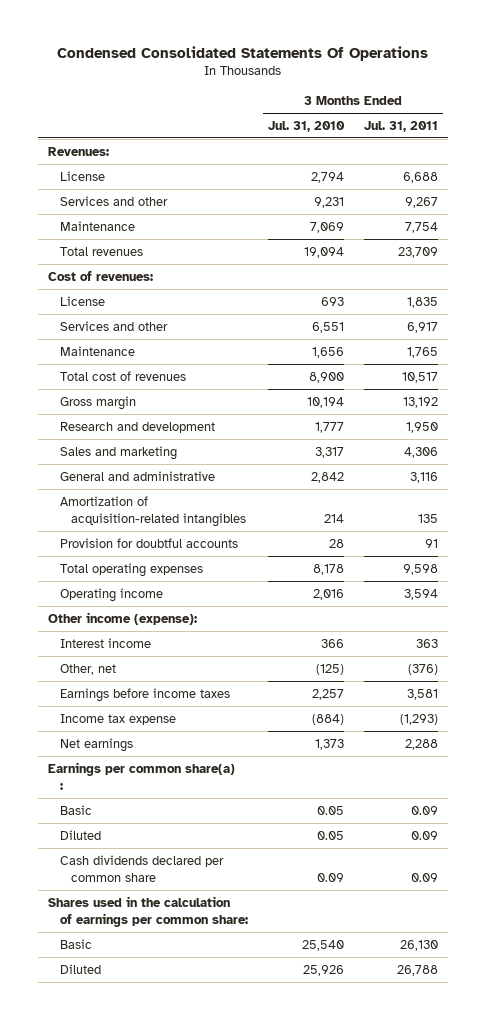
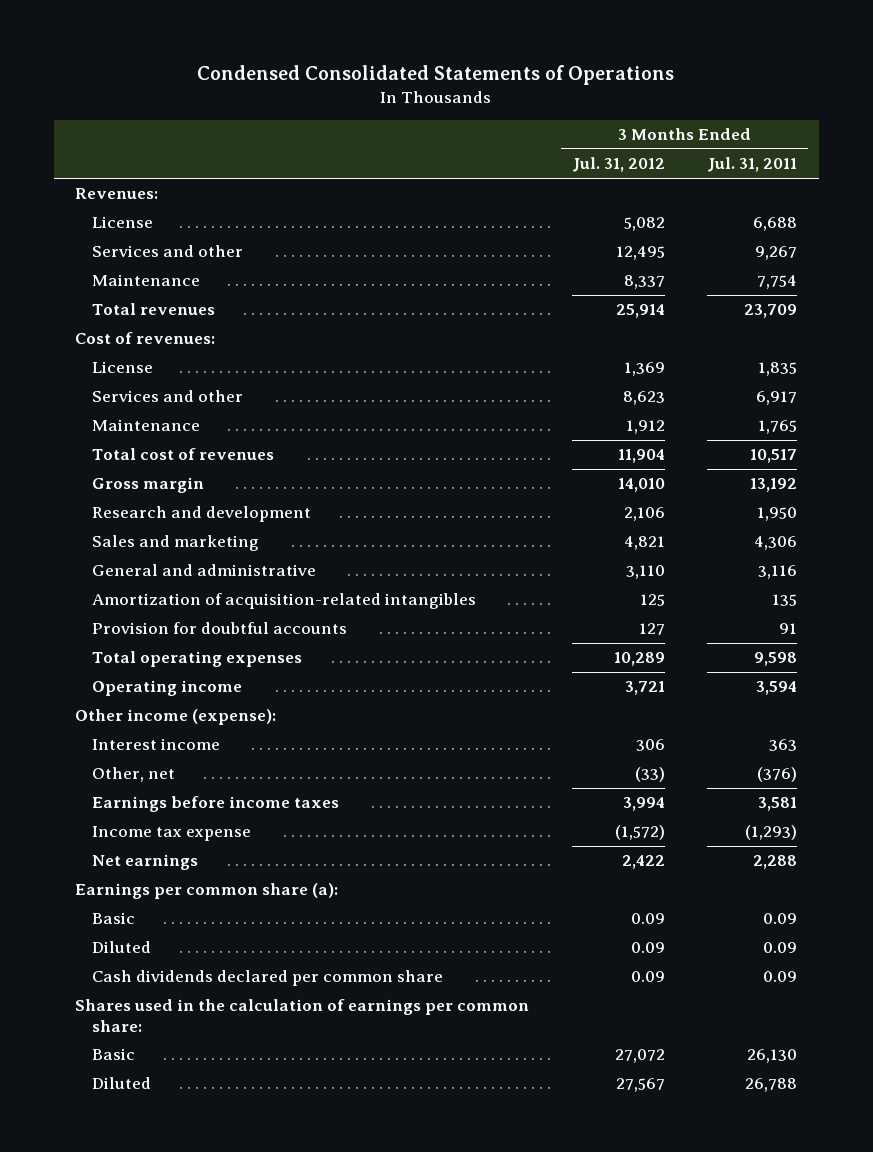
- Condensed Consolidated Statements Of Operations
+ Condensed Consolidated Statements of Operations
- | 3 Months Ended Jul. 31, 2010 | 3 Months Ended Jul. 31, 2011
+ | 3 Months Ended Jul. 31, 2012 | 3 Months Ended Jul. 31, 2011
- Earnings per common share(a) :
+ Earnings per common share (a):

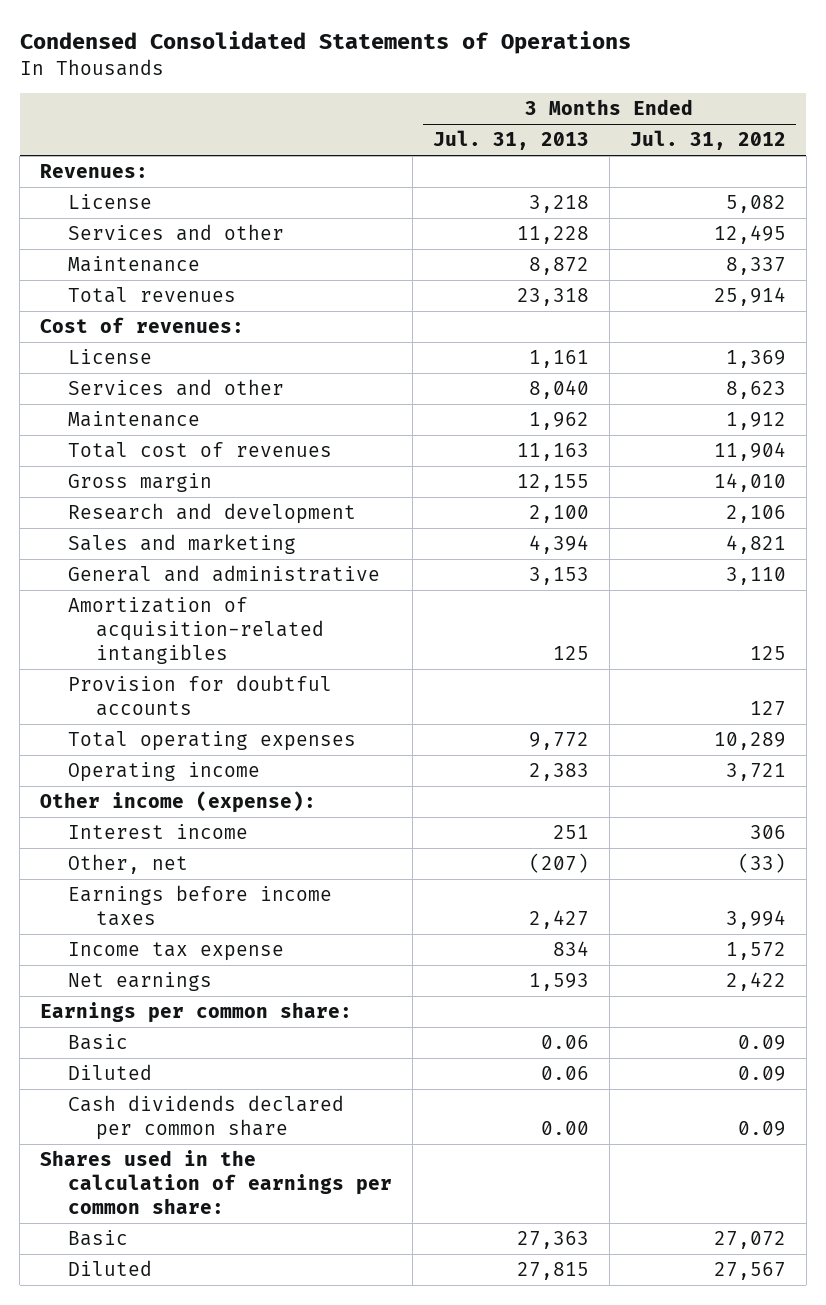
- | 3 Months Ended Jul. 31, 2012 | 3 Months Ended Jul. 31, 2011
+ | 3 Months Ended Jul. 31, 2013 | 3 Months Ended Jul. 31, 2012
- Income tax expense | (1,572) | (1,293)
+ Income tax expense | 834 | 1,572
- Earnings per common share (a):
+ Earnings per common share:

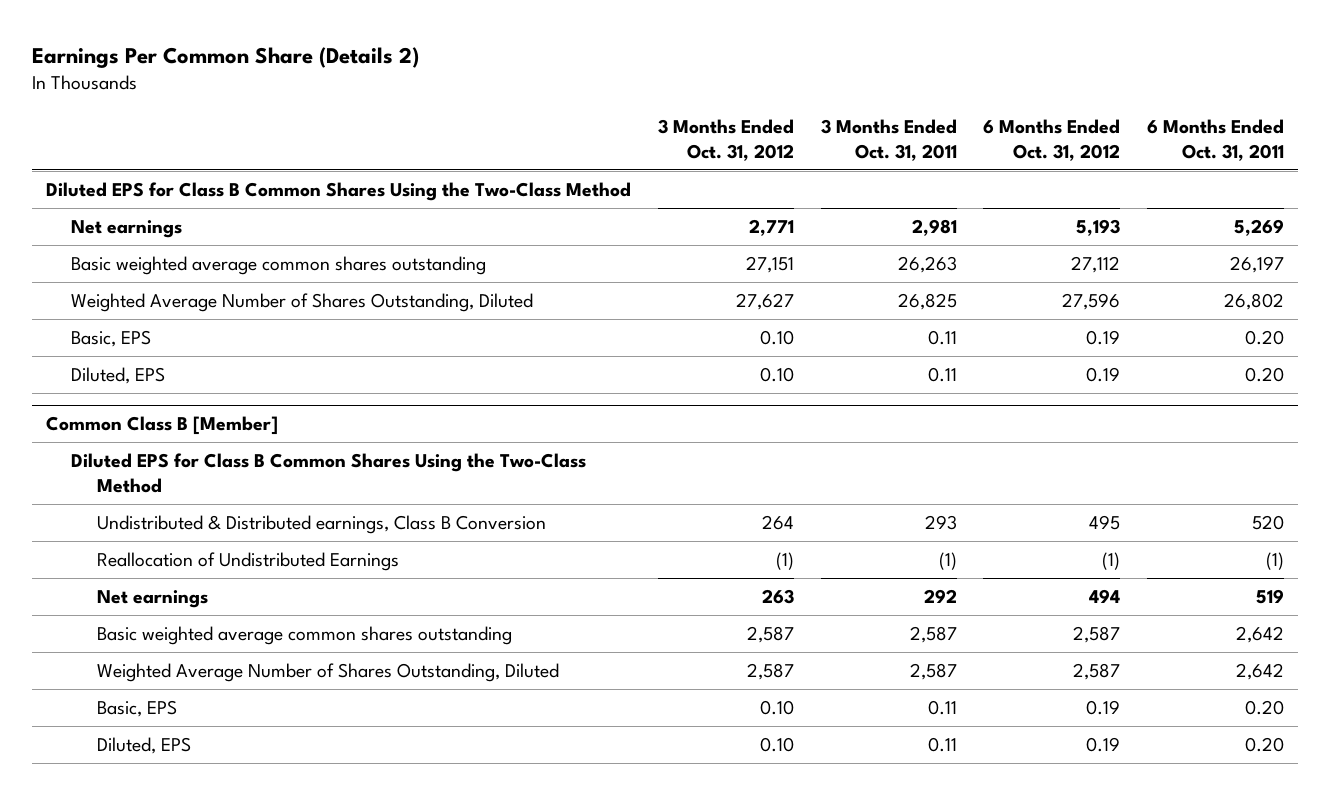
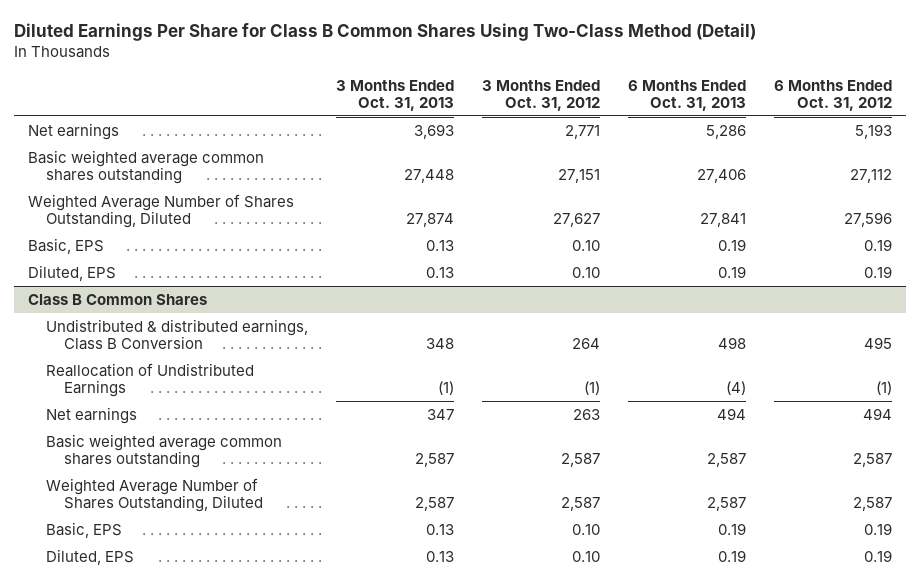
- Earnings Per Common Share (Details 2)
+ Diluted Earnings Per Share for Class B Common Shares Using Two-Class Method (Detail)
- | 3 Months Ended Oct. 31, 2012 | 3 Months Ended Oct. 31, 2011 | 6 Months Ended Oct. 31, 2012 | 6 Months Ended Oct. 31, 2011
+ | 3 Months Ended Oct. 31, 2013 | 3 Months Ended Oct. 31, 2012 | 6 Months Ended Oct. 31, 2013 | 6 Months Ended Oct. 31, 2012
- Diluted EPS for Class B Common Shares Using the Two-Class Method
- Common Class B [Member]
- Diluted EPS for Class B Common Shares Using the Two-Class Method
- Undistributed & Distributed earnings, Class B Conversion | 264 | 293 | 495 | 520
+ Class B Common Shares
+ Undistributed & distributed earnings, Class B Conversion | 348 | 264 | 498 | 495

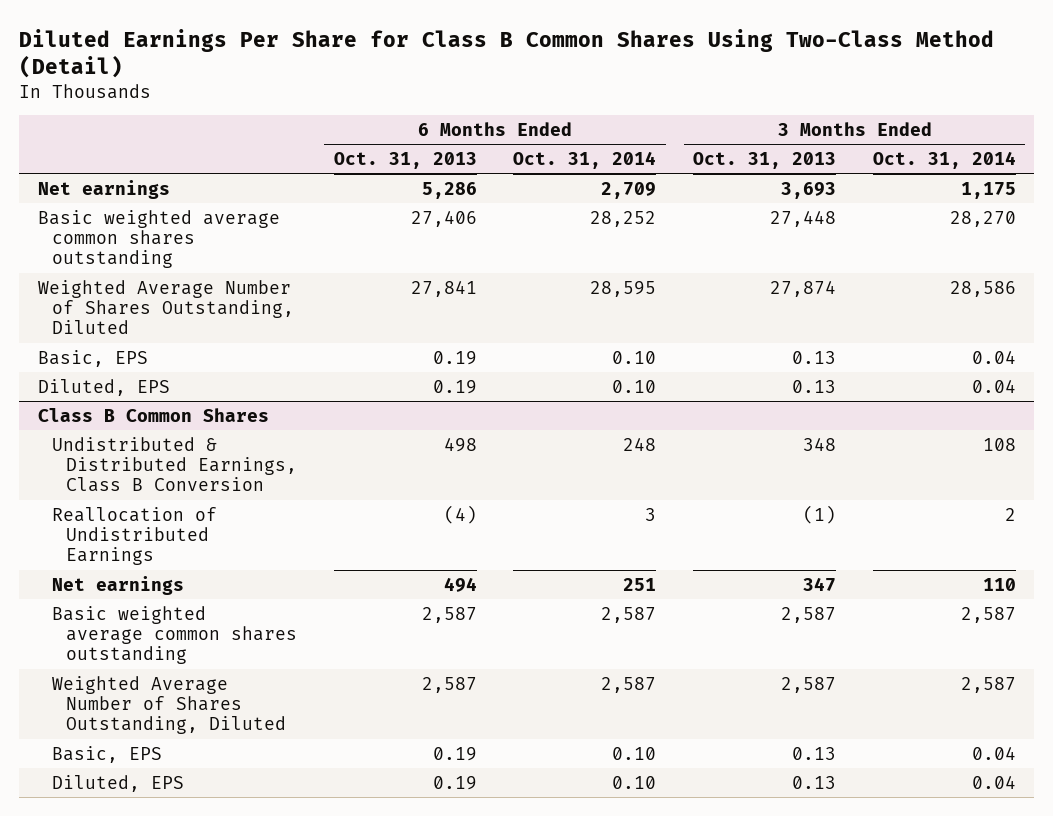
- | 3 Months Ended Oct. 31, 2013 | 3 Months Ended Oct. 31, 2012 | 6 Months Ended Oct. 31, 2013 | 6 Months Ended Oct. 31, 2012
+ | 6 Months Ended Oct. 31, 2013 | 6 Months Ended Oct. 31, 2014 | 3 Months Ended Oct. 31, 2013 | 3 Months Ended Oct. 31, 2014
@ Class B Common Shares
- Undistributed & distributed earnings, Class B Conversion | 348 | 264 | 498 | 495
+ Undistributed & Distributed Earnings, Class B Conversion | 498 | 248 | 348 | 108

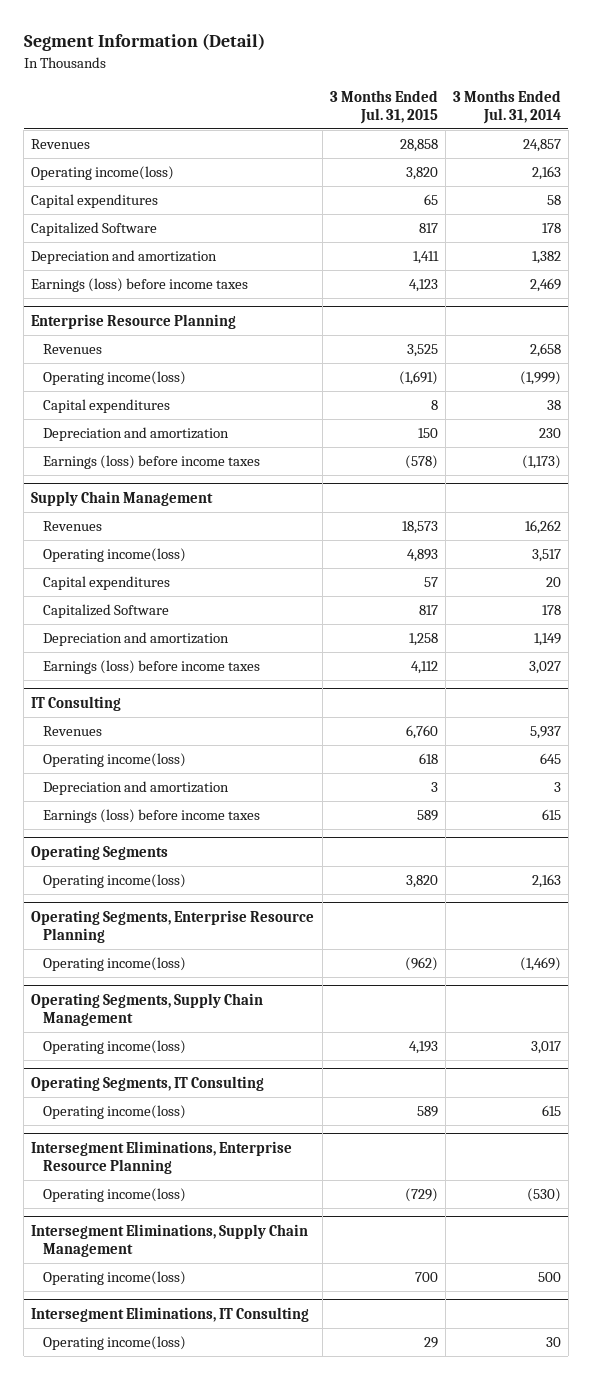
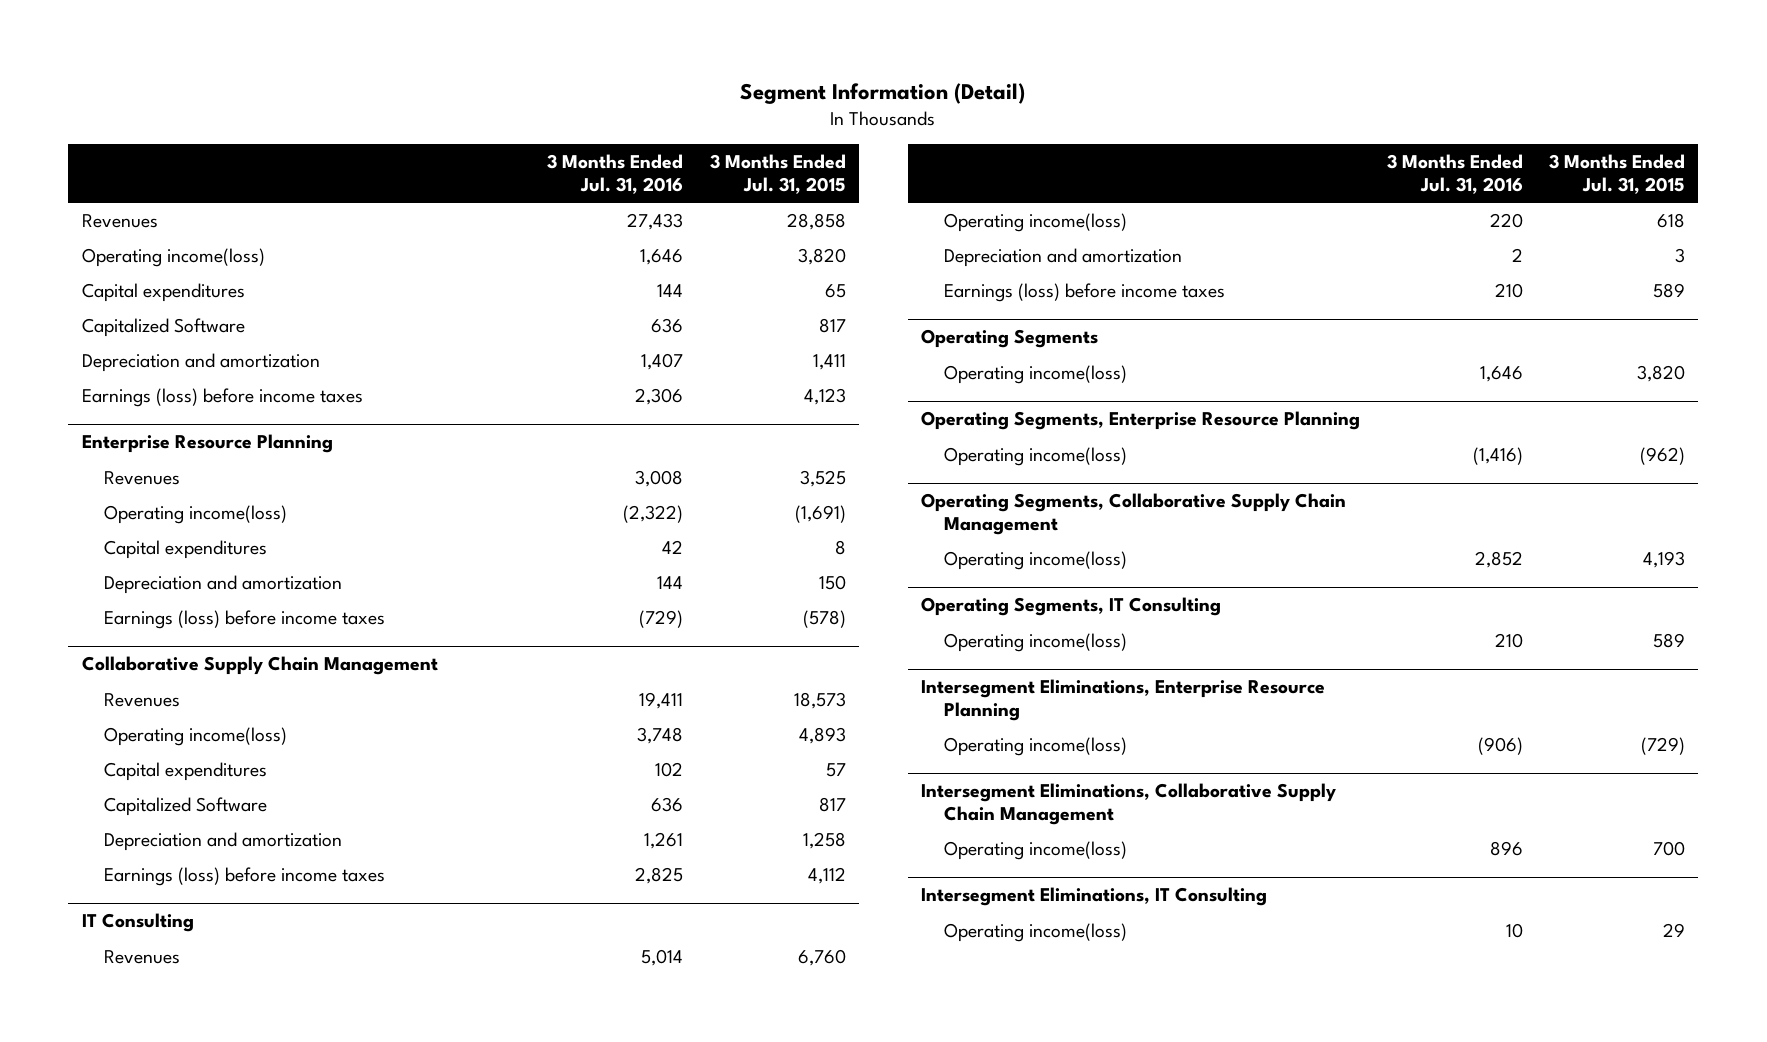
- | 3 Months Ended Jul. 31, 2015 | 3 Months Ended Jul. 31, 2014
+ | 3 Months Ended Jul. 31, 2016 | 3 Months Ended Jul. 31, 2015
- Supply Chain Management
+ Collaborative Supply Chain Management
- Operating Segments, Supply Chain Management
+ Operating Segments, Collaborative Supply Chain Management
- Intersegment Eliminations, Supply Chain Management
+ Intersegment Eliminations, Collaborative Supply Chain Management

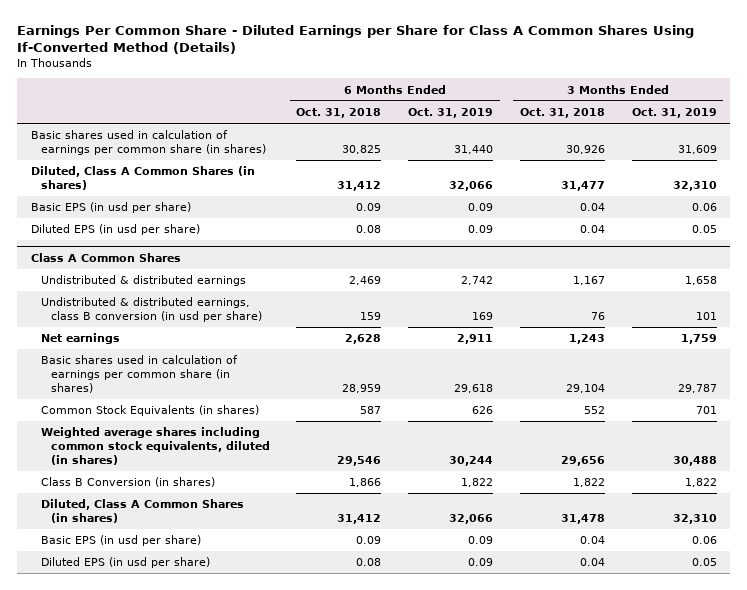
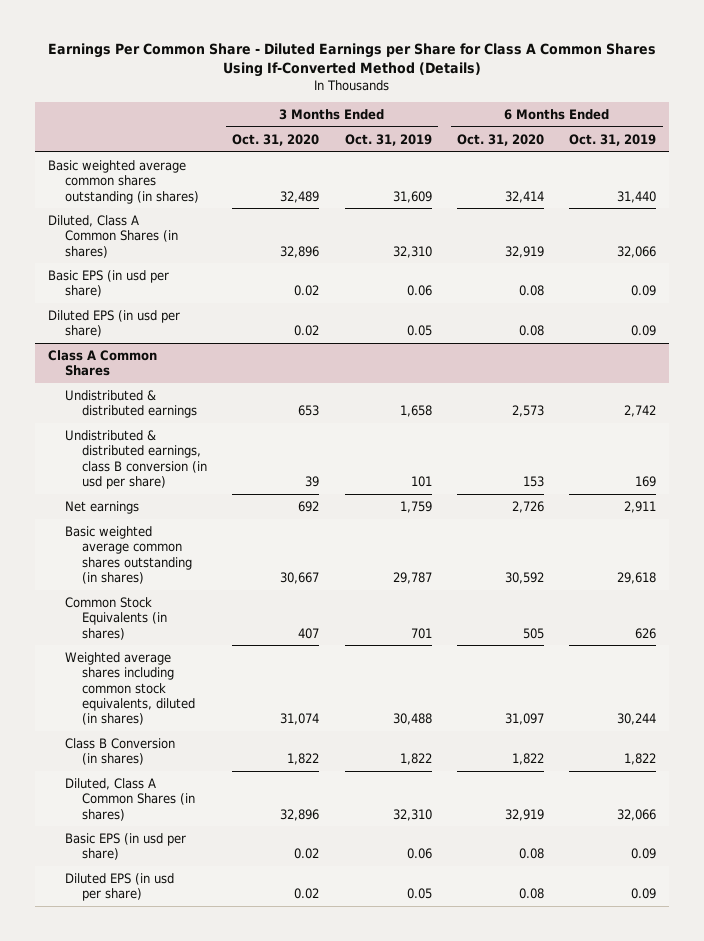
- | 6 Months Ended Oct. 31, 2018 | 6 Months Ended Oct. 31, 2019 | 3 Months Ended Oct. 31, 2018 | 3 Months Ended Oct. 31, 2019
+ | 3 Months Ended Oct. 31, 2020 | 3 Months Ended Oct. 31, 2019 | 6 Months Ended Oct. 31, 2020 | 6 Months Ended Oct. 31, 2019
- Basic shares used in calculation of earnings per common share (in shares) | 30,825 | 31,440 | 30,926 | 31,609
+ Basic weighted average common shares outstanding (in shares) | 32,489 | 31,609 | 32,414 | 31,440
@ Class A Common Shares
- Basic shares used in calculation of earnings per common share (in shares) | 28,959 | 29,618 | 29,104 | 29,787
+ Basic weighted average common shares outstanding (in shares) | 30,667 | 29,787 | 30,592 | 29,618

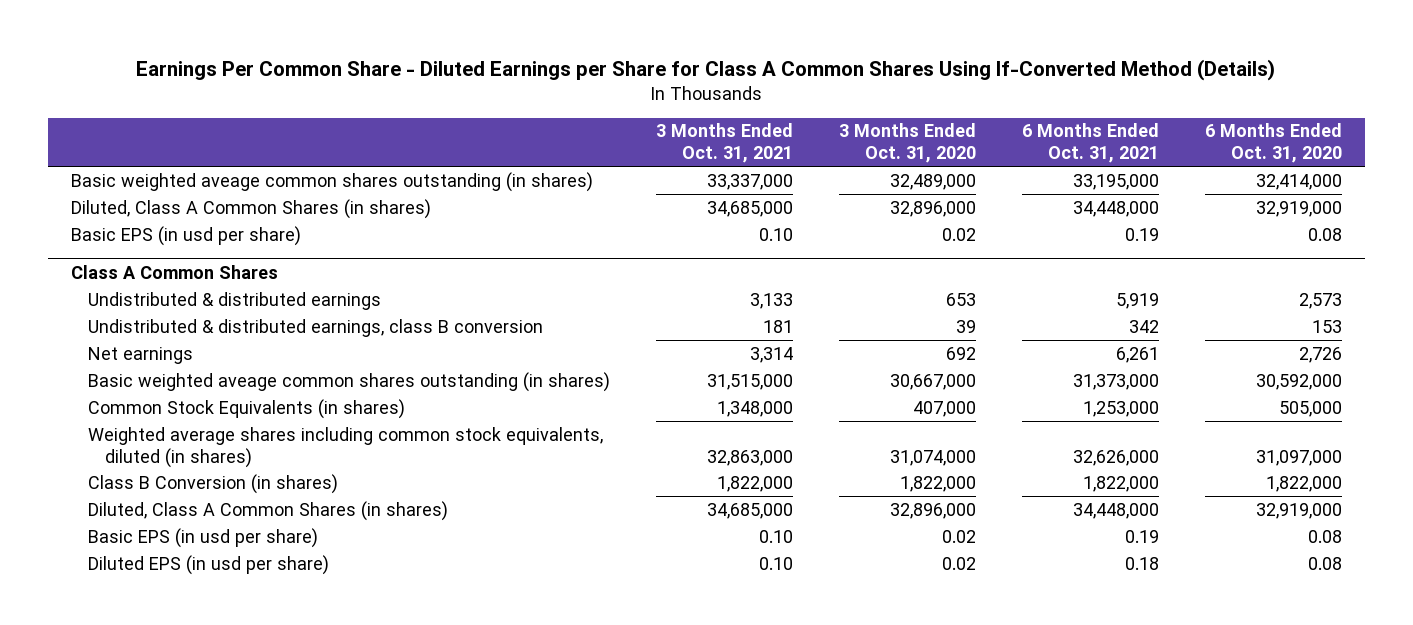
- | 3 Months Ended Oct. 31, 2020 | 3 Months Ended Oct. 31, 2019 | 6 Months Ended Oct. 31, 2020 | 6 Months Ended Oct. 31, 2019
+ | 3 Months Ended Oct. 31, 2021 | 3 Months Ended Oct. 31, 2020 | 6 Months Ended Oct. 31, 2021 | 6 Months Ended Oct. 31, 2020
- Basic weighted average common shares outstanding (in shares) | 32,489 | 31,609 | 32,414 | 31,440
- Diluted, Class A Common Shares (in shares) | 32,896 | 32,310 | 32,919 | 32,066
+ Basic weighted aveage common shares outstanding (in shares) | 33,337,000 | 32,489,000 | 33,195,000 | 32,414,000
+ Diluted, Class A Common Shares (in shares) | 34,685,000 | 32,896,000 | 34,448,000 | 32,919,000
- Diluted EPS (in usd per share) | 0.02 | 0.05 | 0.08 | 0.09
@ Class A Common Shares
- Undistributed & distributed earnings, class B conversion (in usd per share) | 39 | 101 | 153 | 169
+ Undistributed & distributed earnings, class B conversion | 181 | 39 | 342 | 153
- Basic weighted average common shares outstanding (in shares) | 30,667 | 29,787 | 30,592 | 29,618
- Common Stock Equivalents (in shares) | 407 | 701 | 505 | 626
- Weighted average shares including common stock equivalents, diluted (in shares) | 31,074 | 30,488 | 31,097 | 30,244
- Class B Conversion (in shares) | 1,822 | 1,822 | 1,822 | 1,822
- Diluted, Class A Common Shares (in shares) | 32,896 | 32,310 | 32,919 | 32,066
+ Basic weighted aveage common shares outstanding (in shares) | 31,515,000 | 30,667,000 | 31,373,000 | 30,592,000
+ Common Stock Equivalents (in shares) | 1,348,000 | 407,000 | 1,253,000 | 505,000
+ Weighted average shares including common stock equivalents, diluted (in shares) | 32,863,000 | 31,074,000 | 32,626,000 | 31,097,000
+ Class B Conversion (in shares) | 1,822,000 | 1,822,000 | 1,822,000 | 1,822,000
+ Diluted, Class A Common Shares (in shares) | 34,685,000 | 32,896,000 | 34,448,000 | 32,919,000

